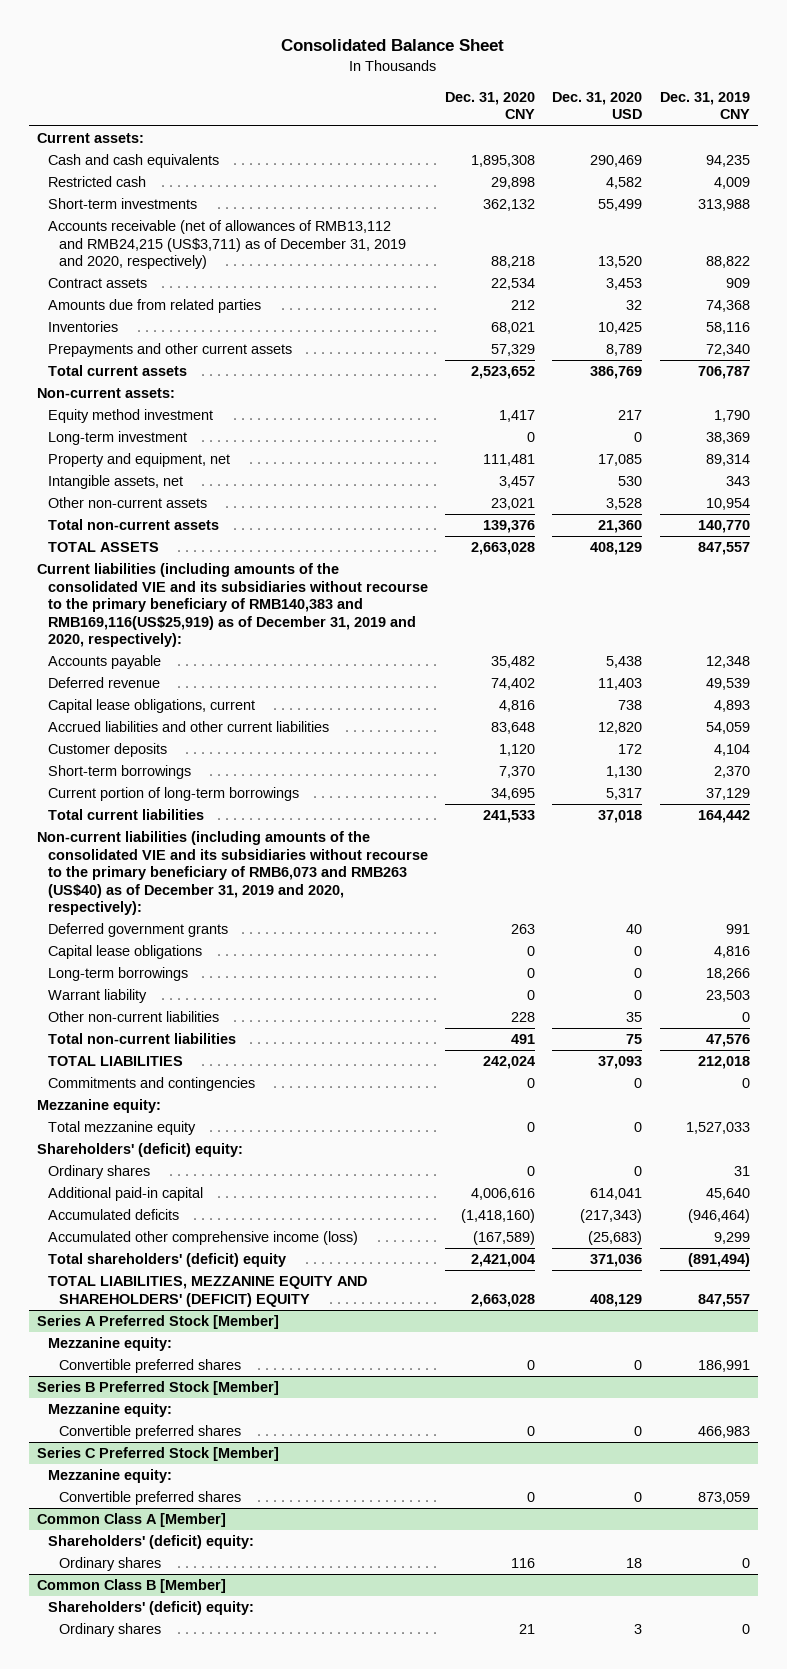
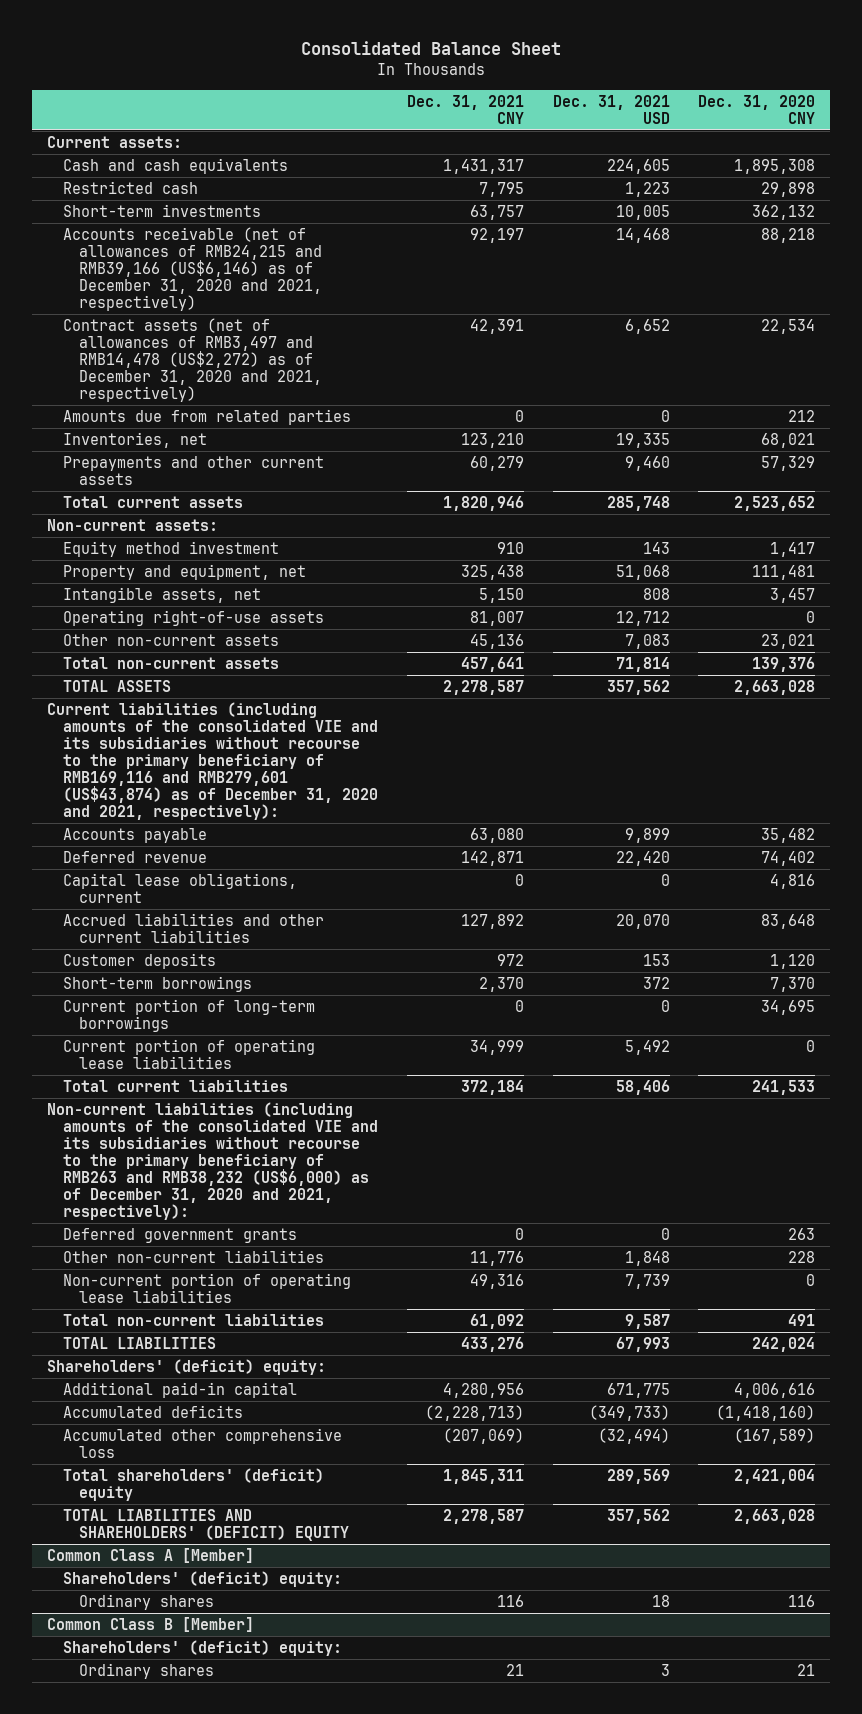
- | Dec. 31, 2020 CNY | Dec. 31, 2020 USD | Dec. 31, 2019 CNY
+ | Dec. 31, 2021 CNY | Dec. 31, 2021 USD | Dec. 31, 2020 CNY
- Accounts receivable (net of allowances of RMB13,112 and RMB24,215 (US$3,711) as of December 31, 2019 and 2020, respectively) | 88,218 | 13,520 | 88,822
- Contract assets | 22,534 | 3,453 | 909
+ Accounts receivable (net of allowances of RMB24,215 and RMB39,166 (US$6,146) as of December 31, 2020 and 2021, respectively) | 92,197 | 14,468 | 88,218
+ Contract assets (net of allowances of RMB3,497 and RMB14,478 (US$2,272) as of December 31, 2020 and 2021, respectively) | 42,391 | 6,652 | 22,534
- Inventories | 68,021 | 10,425 | 58,116
+ Inventories, net | 123,210 | 19,335 | 68,021
- Long-term investment | 0 | 0 | 38,369
+ Operating right-of-use assets | 81,007 | 12,712 | 0
- Current liabilities (including amounts of the consolidated VIE and its subsidiaries without recourse to the primary beneficiary of RMB140,383 and RMB169,116(US$25,919) as of December 31, 2019 and 2020, respectively):
+ Current liabilities (including amounts of the consolidated VIE and its subsidiaries without recourse to the primary beneficiary of RMB169,116 and RMB279,601 (US$43,874) as of December 31, 2020 and 2021, respectively):
+ Current portion of operating lease liabilities | 34,999 | 5,492 | 0
- Non-current liabilities (including amounts of the consolidated VIE and its subsidiaries without recourse to the primary beneficiary of RMB6,073 and RMB263 (US$40) as of December 31, 2019 and 2020, respectively):
+ Non-current liabilities (including amounts of the consolidated VIE and its subsidiaries without recourse to the primary beneficiary of RMB263 and RMB38,232 (US$6,000) as of December 31, 2020 and 2021, respectively):
- Capital lease obligations | 0 | 0 | 4,816
- Long-term borrowings | 0 | 0 | 18,266
- Warrant liability | 0 | 0 | 23,503
+ Non-current portion of operating lease liabilities | 49,316 | 7,739 | 0
- Commitments and contingencies | 0 | 0 | 0
- Mezzanine equity:
- Total mezzanine equity | 0 | 0 | 1,527,033
- Ordinary shares | 0 | 0 | 31
- Accumulated other comprehensive income (loss) | (167,589) | (25,683) | 9,299
+ Accumulated other comprehensive loss | (207,069) | (32,494) | (167,589)
- TOTAL LIABILITIES, MEZZANINE EQUITY AND SHAREHOLDERS' (DEFICIT) EQUITY | 2,663,028 | 408,129 | 847,557
- Series A Preferred Stock [Member]
- Mezzanine equity:
- Convertible preferred shares | 0 | 0 | 186,991
- Series B Preferred Stock [Member]
- Mezzanine equity:
- Convertible preferred shares | 0 | 0 | 466,983
- Series C Preferred Stock [Member]
- Mezzanine equity:
- Convertible preferred shares | 0 | 0 | 873,059
+ TOTAL LIABILITIES AND SHAREHOLDERS' (DEFICIT) EQUITY | 2,278,587 | 357,562 | 2,663,028

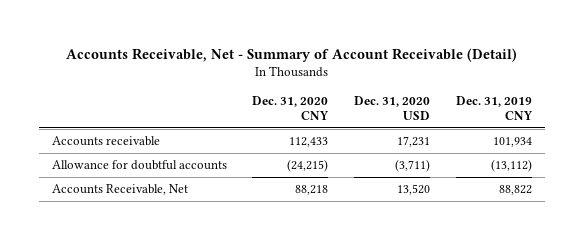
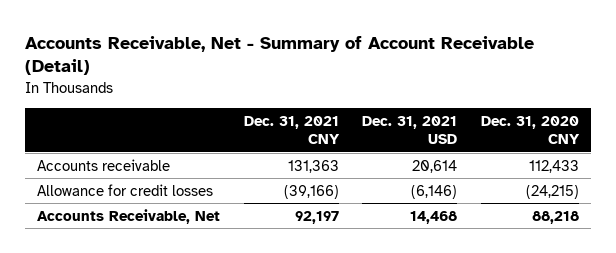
- | Dec. 31, 2020 CNY | Dec. 31, 2020 USD | Dec. 31, 2019 CNY
+ | Dec. 31, 2021 CNY | Dec. 31, 2021 USD | Dec. 31, 2020 CNY
- Allowance for doubtful accounts | (24,215) | (3,711) | (13,112)
+ Allowance for credit losses | (39,166) | (6,146) | (24,215)

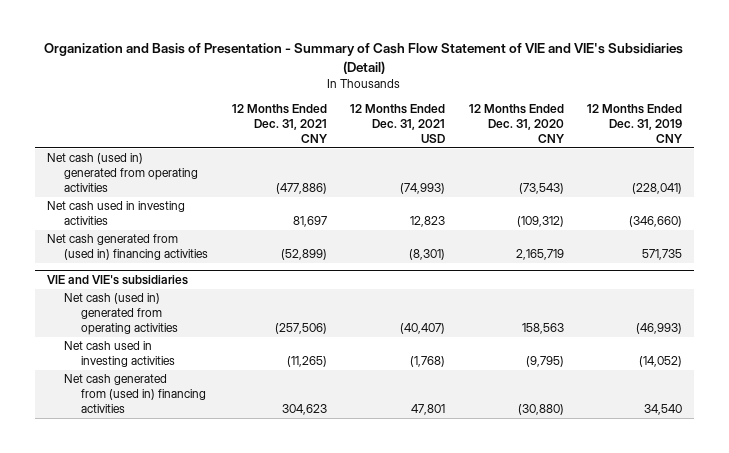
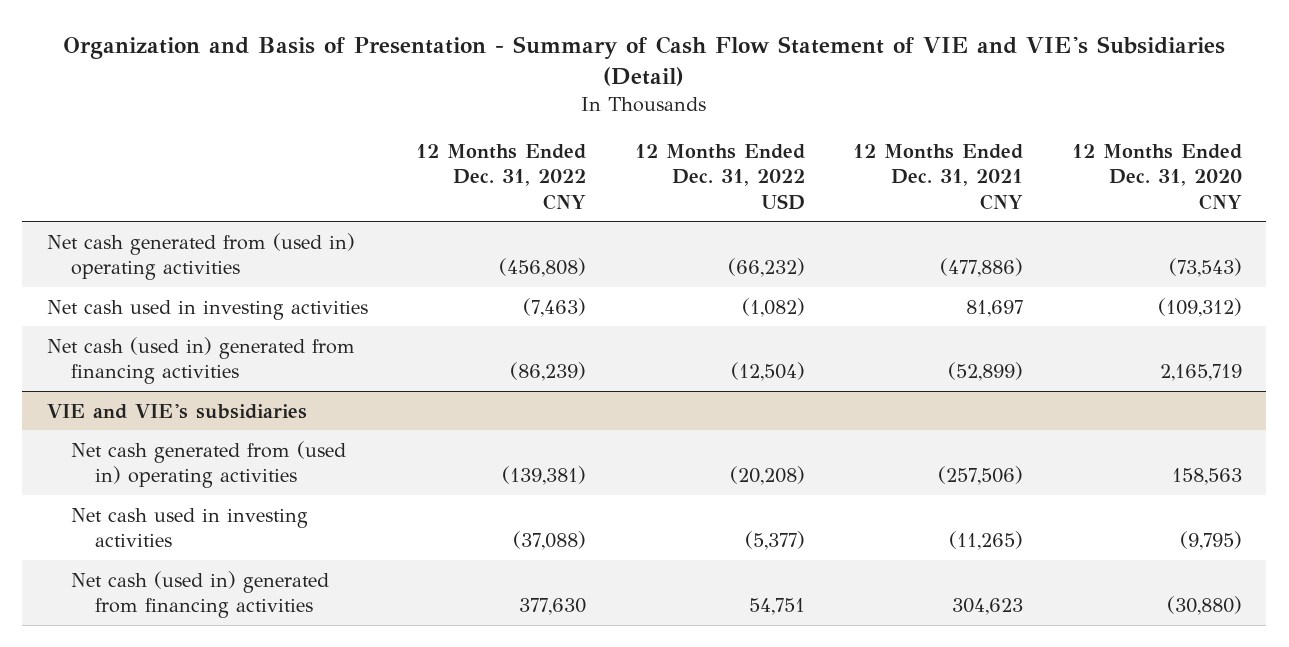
- | 12 Months Ended Dec. 31, 2021 CNY | 12 Months Ended Dec. 31, 2021 USD | 12 Months Ended Dec. 31, 2020 CNY | 12 Months Ended Dec. 31, 2019 CNY
+ | 12 Months Ended Dec. 31, 2022 CNY | 12 Months Ended Dec. 31, 2022 USD | 12 Months Ended Dec. 31, 2021 CNY | 12 Months Ended Dec. 31, 2020 CNY
- Net cash (used in) generated from operating activities | (477,886) | (74,993) | (73,543) | (228,041)
+ Net cash generated from (used in) operating activities | (456,808) | (66,232) | (477,886) | (73,543)
- Net cash generated from (used in) financing activities | (52,899) | (8,301) | 2,165,719 | 571,735
+ Net cash (used in) generated from financing activities | (86,239) | (12,504) | (52,899) | 2,165,719
@ VIE and VIE's subsidiaries
- Net cash (used in) generated from operating activities | (257,506) | (40,407) | 158,563 | (46,993)
+ Net cash generated from (used in) operating activities | (139,381) | (20,208) | (257,506) | 158,563
- Net cash generated from (used in) financing activities | 304,623 | 47,801 | (30,880) | 34,540
+ Net cash (used in) generated from financing activities | 377,630 | 54,751 | 304,623 | (30,880)

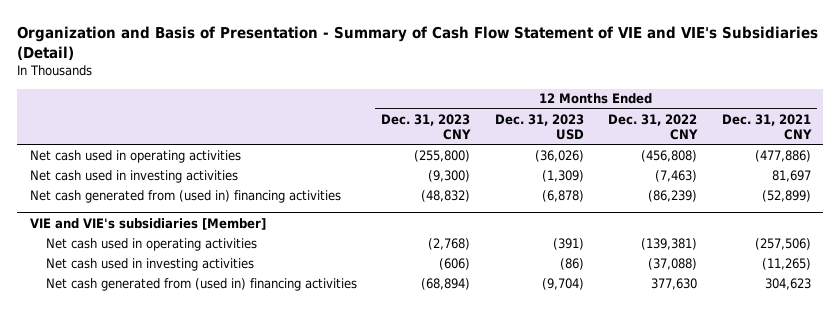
- | 12 Months Ended Dec. 31, 2022 CNY | 12 Months Ended Dec. 31, 2022 USD | 12 Months Ended Dec. 31, 2021 CNY | 12 Months Ended Dec. 31, 2020 CNY
+ | 12 Months Ended Dec. 31, 2023 CNY | 12 Months Ended Dec. 31, 2023 USD | 12 Months Ended Dec. 31, 2022 CNY | 12 Months Ended Dec. 31, 2021 CNY
- Net cash generated from (used in) operating activities | (456,808) | (66,232) | (477,886) | (73,543)
+ Net cash used in operating activities | (255,800) | (36,026) | (456,808) | (477,886)
- Net cash (used in) generated from financing activities | (86,239) | (12,504) | (52,899) | 2,165,719
- VIE and VIE's subsidiaries
- Net cash generated from (used in) operating activities | (139,381) | (20,208) | (257,506) | 158,563
+ Net cash generated from (used in) financing activities | (48,832) | (6,878) | (86,239) | (52,899)
+ VIE and VIE's subsidiaries [Member]
+ Net cash used in operating activities | (2,768) | (391) | (139,381) | (257,506)
- Net cash (used in) generated from financing activities | 377,630 | 54,751 | 304,623 | (30,880)
+ Net cash generated from (used in) financing activities | (68,894) | (9,704) | 377,630 | 304,623

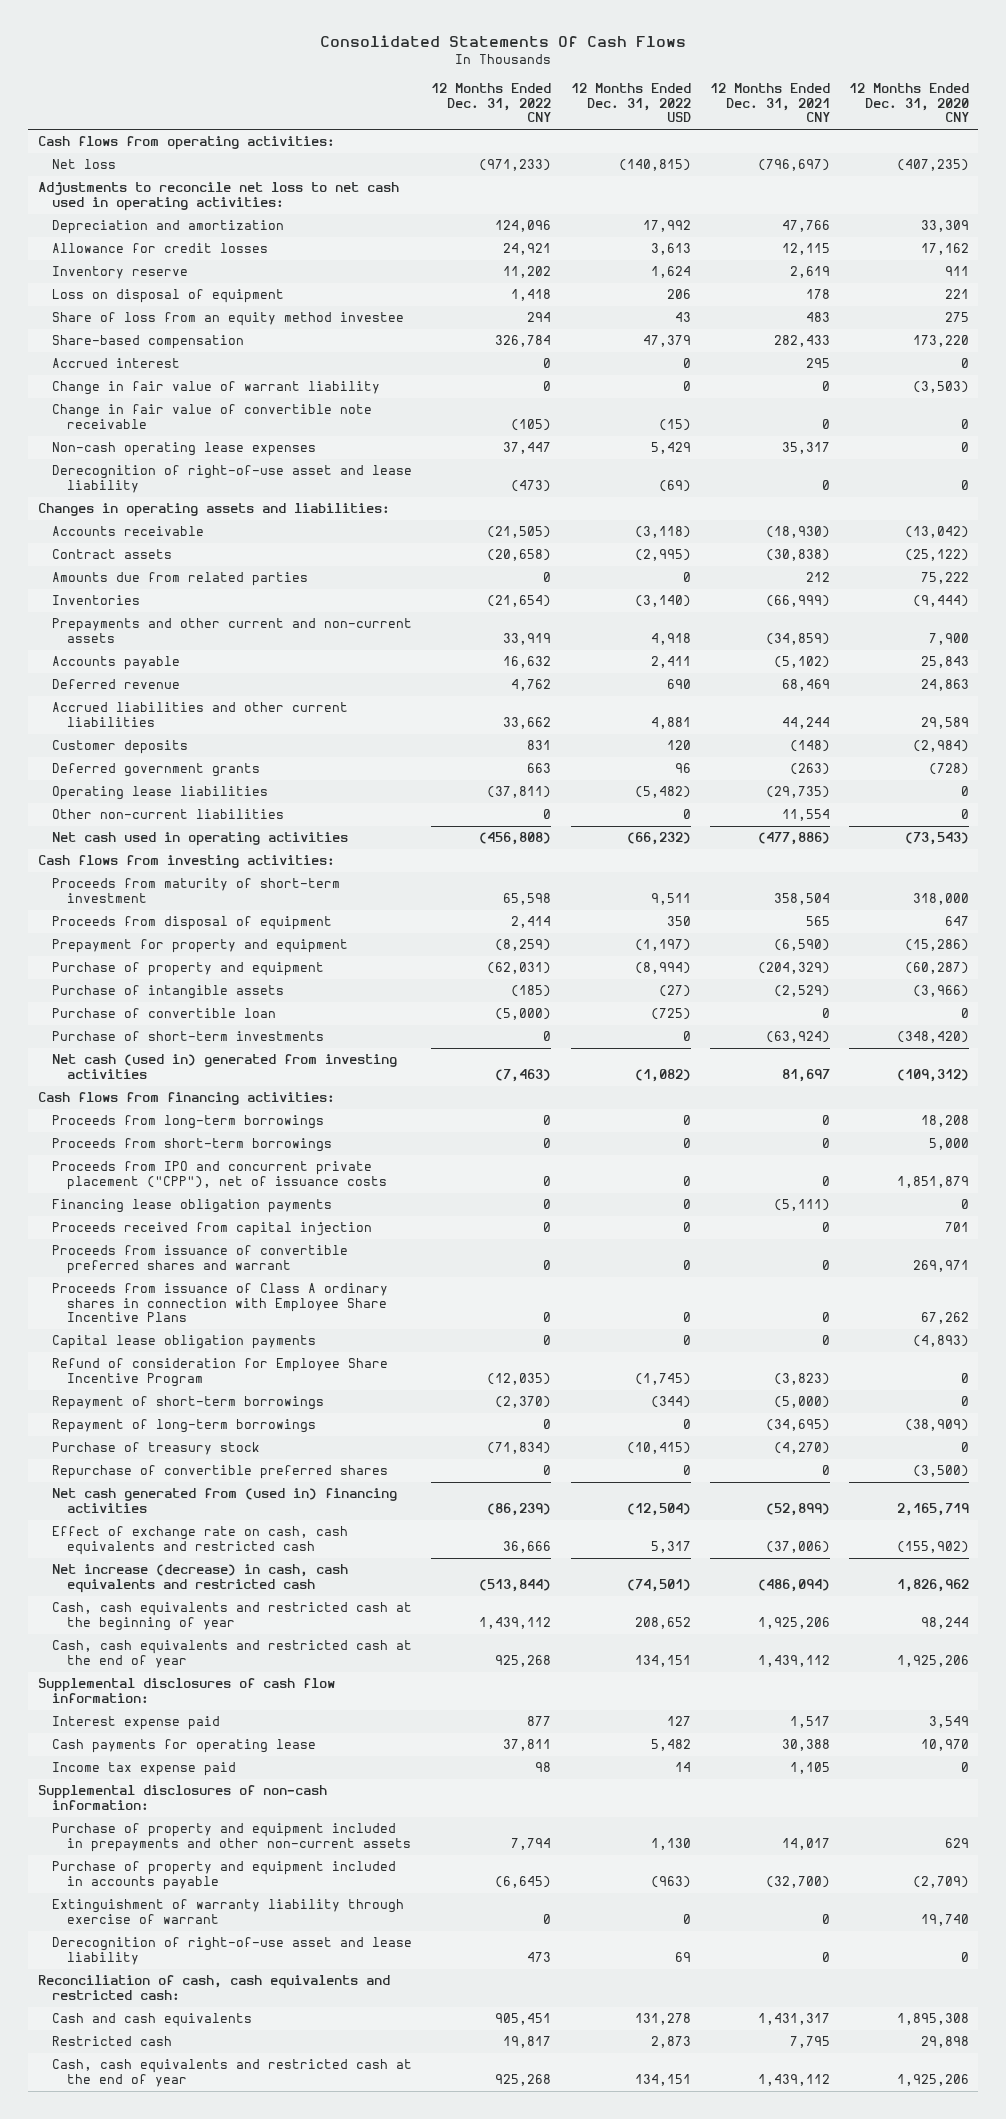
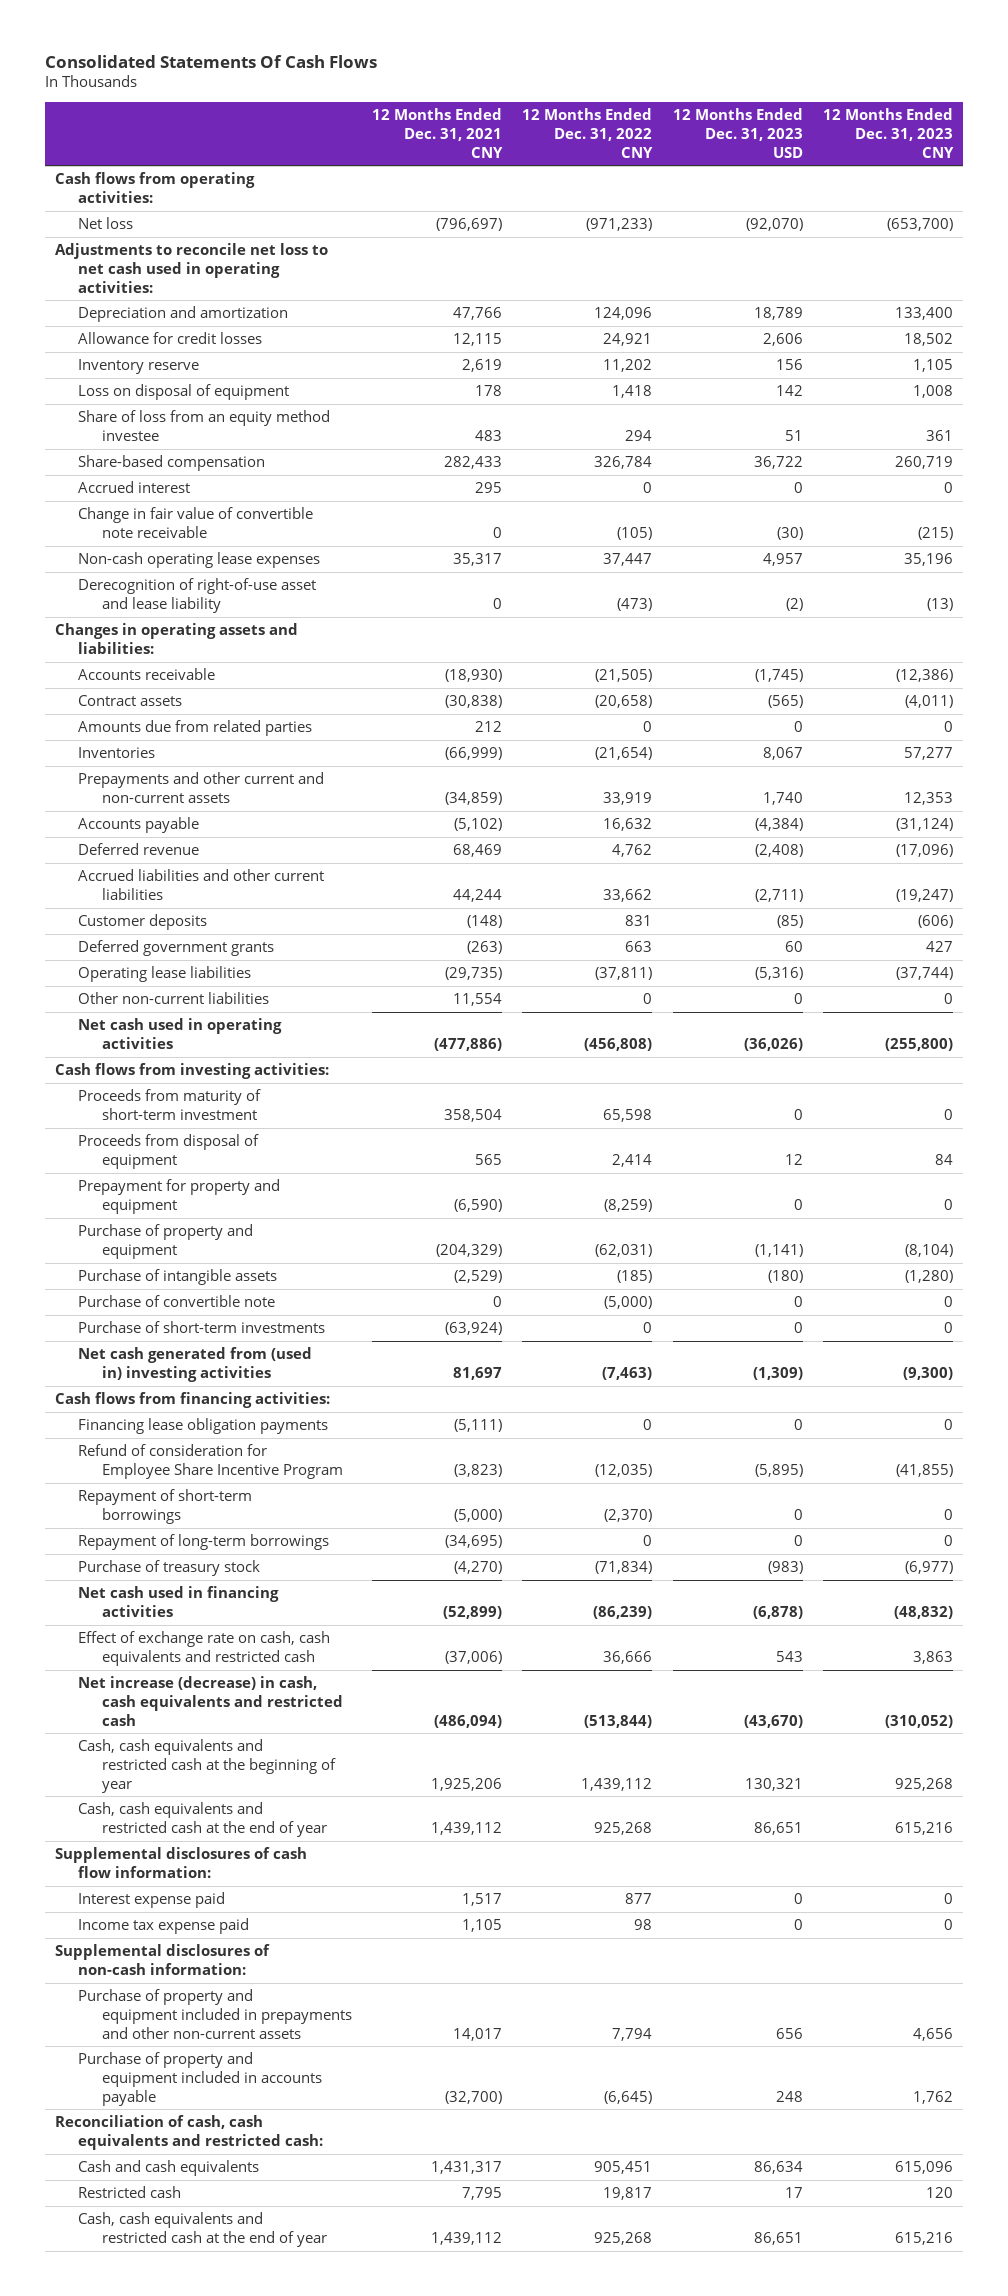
- | 12 Months Ended Dec. 31, 2022 CNY | 12 Months Ended Dec. 31, 2022 USD | 12 Months Ended Dec. 31, 2021 CNY | 12 Months Ended Dec. 31, 2020 CNY
+ | 12 Months Ended Dec. 31, 2021 CNY | 12 Months Ended Dec. 31, 2022 CNY | 12 Months Ended Dec. 31, 2023 USD | 12 Months Ended Dec. 31, 2023 CNY
- Change in fair value of warrant liability | 0 | 0 | 0 | (3,503)
- Purchase of convertible loan | (5,000) | (725) | 0 | 0
+ Purchase of convertible note | 0 | (5,000) | 0 | 0
- Net cash (used in) generated from investing activities | (7,463) | (1,082) | 81,697 | (109,312)
+ Net cash generated from (used in) investing activities | 81,697 | (7,463) | (1,309) | (9,300)
- Proceeds from long-term borrowings | 0 | 0 | 0 | 18,208
- Proceeds from short-term borrowings | 0 | 0 | 0 | 5,000
- Proceeds from IPO and concurrent private placement ("CPP"), net of issuance costs | 0 | 0 | 0 | 1,851,879
- Proceeds received from capital injection | 0 | 0 | 0 | 701
- Proceeds from issuance of convertible preferred shares and warrant | 0 | 0 | 0 | 269,971
- Proceeds from issuance of Class A ordinary shares in connection with Employee Share Incentive Plans | 0 | 0 | 0 | 67,262
- Capital lease obligation payments | 0 | 0 | 0 | (4,893)
- Repurchase of convertible preferred shares | 0 | 0 | 0 | (3,500)
- Net cash generated from (used in) financing activities | (86,239) | (12,504) | (52,899) | 2,165,719
+ Net cash used in financing activities | (52,899) | (86,239) | (6,878) | (48,832)
- Cash payments for operating lease | 37,811 | 5,482 | 30,388 | 10,970
- Extinguishment of warranty liability through exercise of warrant | 0 | 0 | 0 | 19,740
- Derecognition of right-of-use asset and lease liability | 473 | 69 | 0 | 0

